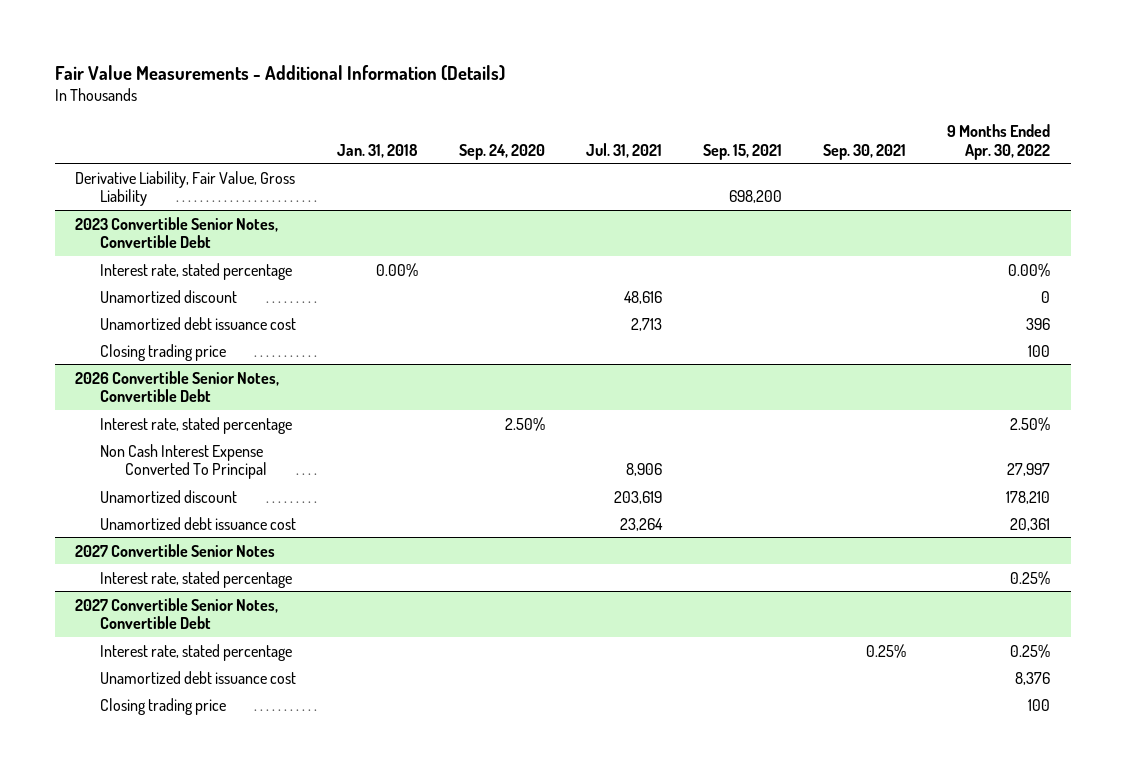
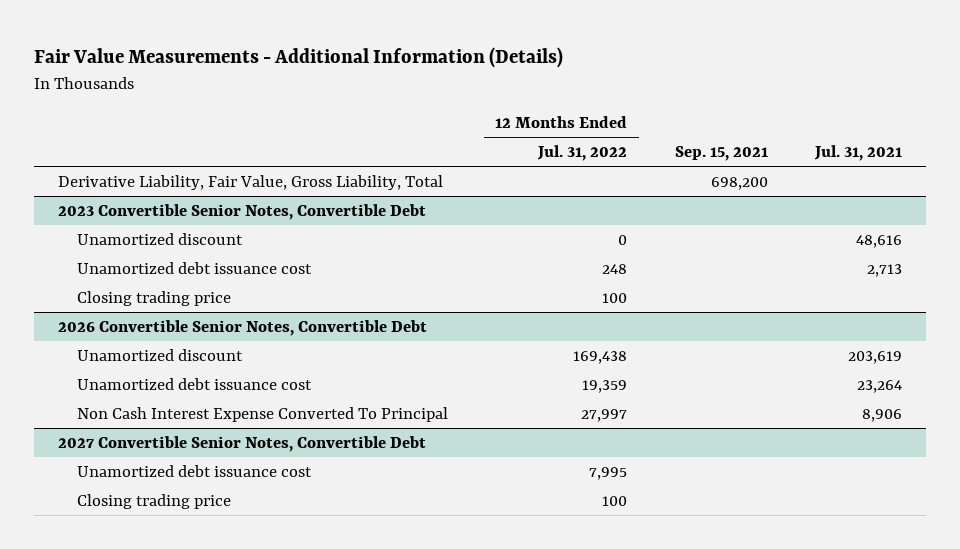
- | Jan. 31, 2018 | Sep. 24, 2020 | Jul. 31, 2021 | Sep. 15, 2021 | Sep. 30, 2021 | 9 Months Ended Apr. 30, 2022
+ | 12 Months Ended Jul. 31, 2022 | Sep. 15, 2021 | Jul. 31, 2021
- Derivative Liability, Fair Value, Gross Liability | | | | 698,200 | |
+ Derivative Liability, Fair Value, Gross Liability, Total | | 698,200 |
@ 2023 Convertible Senior Notes, Convertible Debt
- Interest rate, stated percentage | 0.00% | | | | | 0.00%
@ 2026 Convertible Senior Notes, Convertible Debt
- Interest rate, stated percentage | | 2.50% | | | | 2.50%
- 2027 Convertible Senior Notes
- Interest rate, stated percentage | | | | | | 0.25%
@ 2026 Convertible Senior Notes, Convertible Debt
moved down: Non Cash Interest Expense Converted To Principal | 27,997 | | 8,906
@ 2027 Convertible Senior Notes, Convertible Debt
- Interest rate, stated percentage | | | | | 0.25% | 0.25%

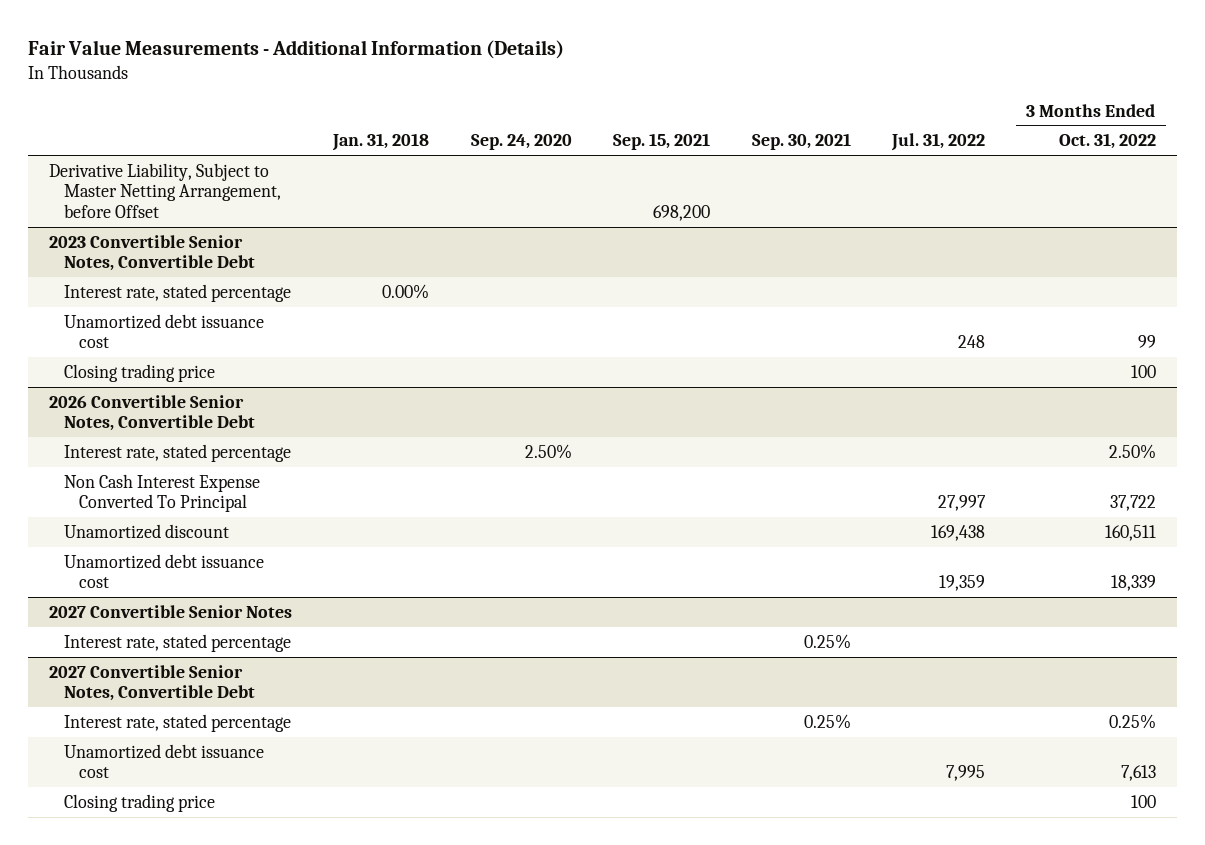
- | 12 Months Ended Jul. 31, 2022 | Sep. 15, 2021 | Jul. 31, 2021
+ | Jan. 31, 2018 | Sep. 24, 2020 | Sep. 15, 2021 | Sep. 30, 2021 | Jul. 31, 2022 | 3 Months Ended Oct. 31, 2022
- Derivative Liability, Fair Value, Gross Liability, Total | | 698,200 |
+ Derivative Liability, Subject to Master Netting Arrangement, before Offset | | | 698,200 | | |
@ 2023 Convertible Senior Notes, Convertible Debt
- Unamortized discount | 0 | | 48,616
+ Interest rate, stated percentage | 0.00% | | | | |
@ 2026 Convertible Senior Notes, Convertible Debt
+ Interest rate, stated percentage | | 2.50% | | | | 2.50%
moved up: Non Cash Interest Expense Converted To Principal | | | | | 27,997 | 37,722
+ 2027 Convertible Senior Notes
+ Interest rate, stated percentage | | | | 0.25% | |
@ 2027 Convertible Senior Notes, Convertible Debt
+ Interest rate, stated percentage | | | | 0.25% | | 0.25%

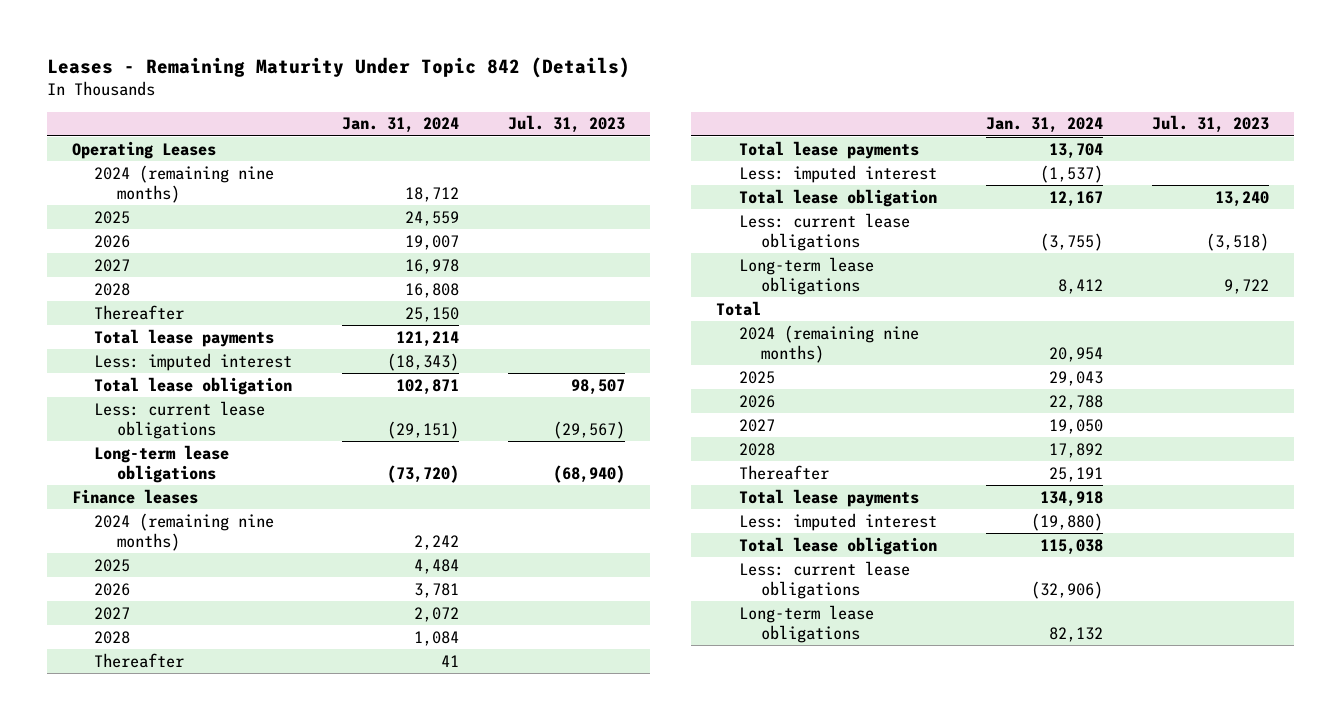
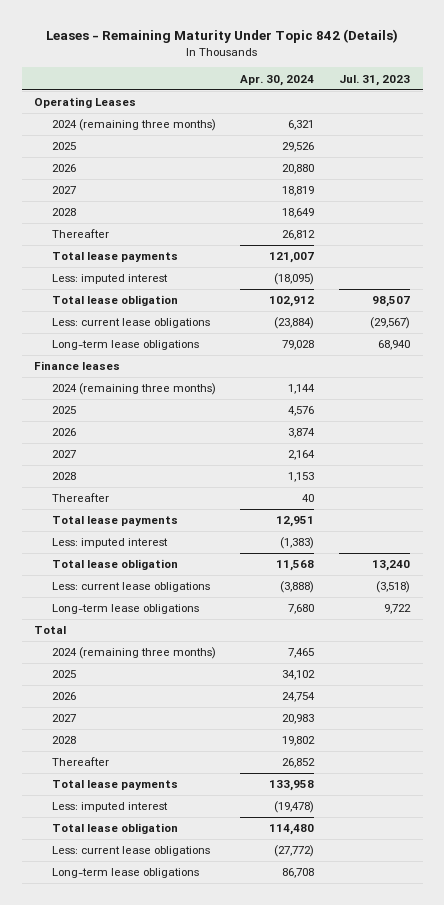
- | Jan. 31, 2024 | Jul. 31, 2023
+ | Apr. 30, 2024 | Jul. 31, 2023
- 2024 (remaining nine months) | 18,712 |
+ 2024 (remaining three months) | 6,321 |
- Long-term lease obligations | (73,720) | (68,940)
+ Long-term lease obligations | 79,028 | 68,940
- 2024 (remaining nine months) | 2,242 |
+ 2024 (remaining three months) | 1,144 |
- 2024 (remaining nine months) | 20,954 |
+ 2024 (remaining three months) | 7,465 |

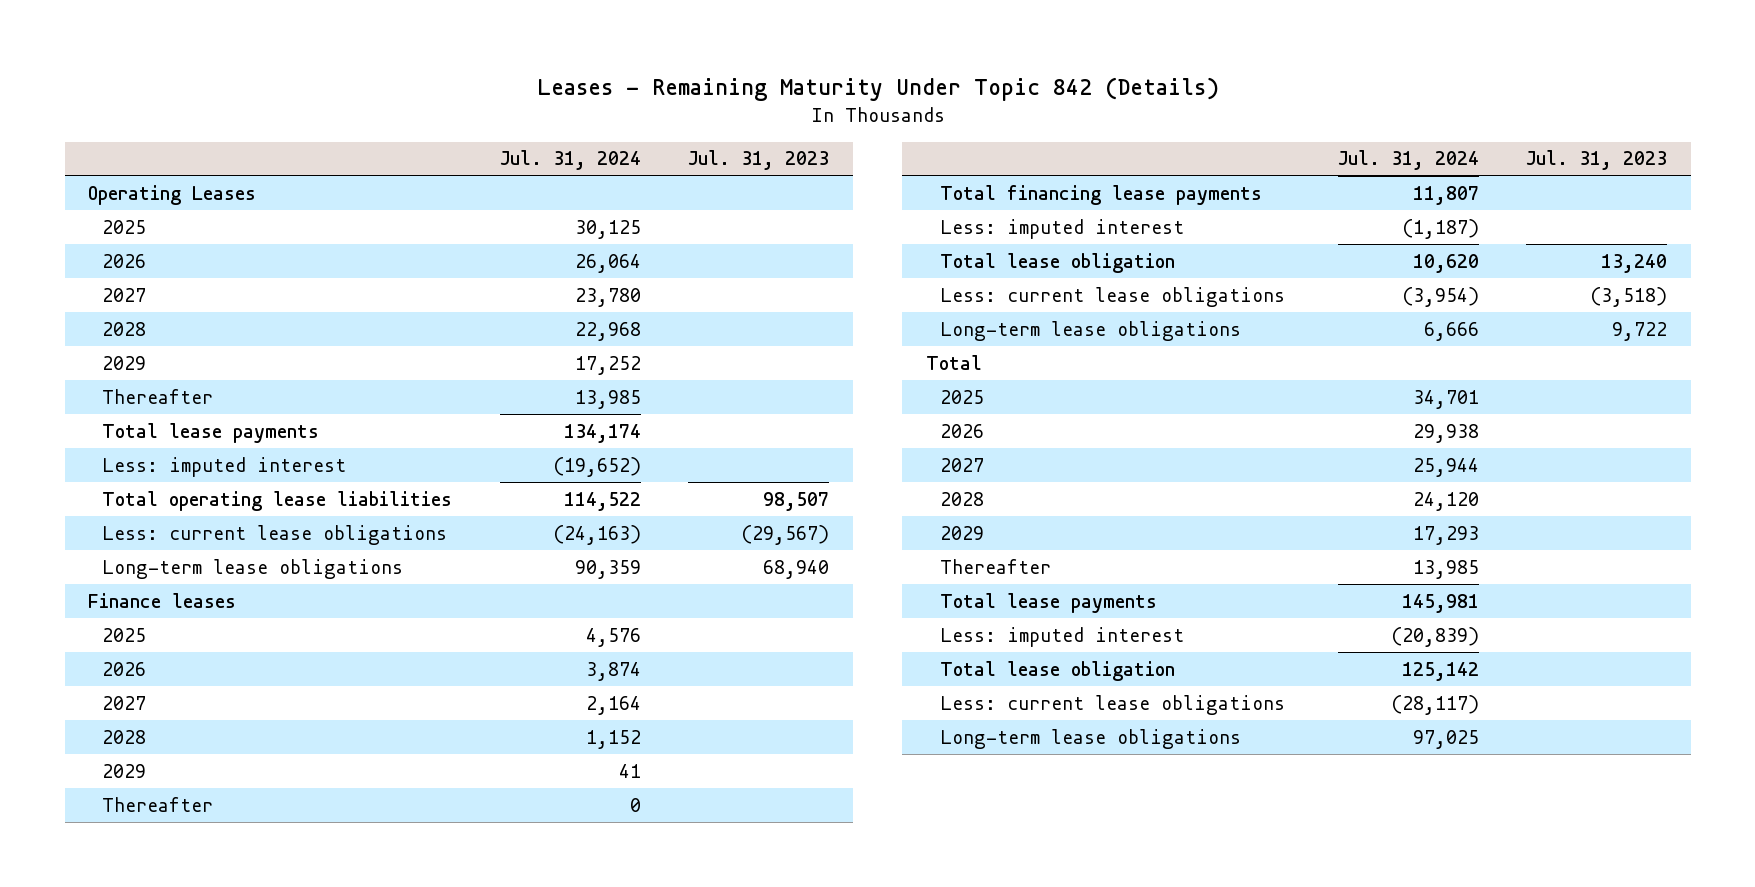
- | Apr. 30, 2024 | Jul. 31, 2023
+ | Jul. 31, 2024 | Jul. 31, 2023
- 2024 (remaining three months) | 6,321 |
+ 2029 | 17,252 |
- Total lease obligation | 102,912 | 98,507
+ Total operating lease liabilities | 114,522 | 98,507
- 2024 (remaining three months) | 1,144 |
+ 2029 | 41 |
- Total lease payments | 12,951 |
+ Total financing lease payments | 11,807 |
- 2024 (remaining three months) | 7,465 |
+ 2029 | 17,293 |

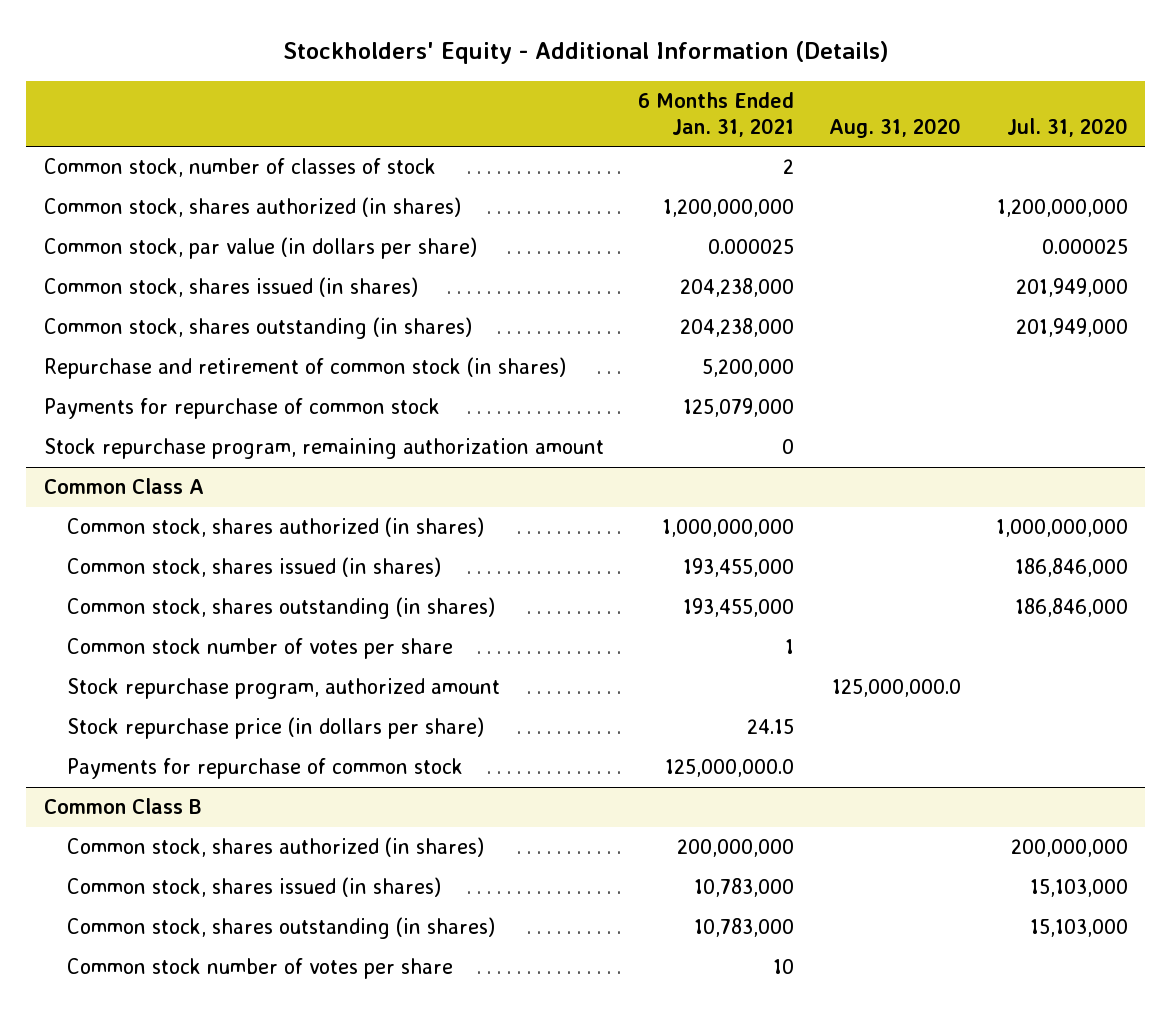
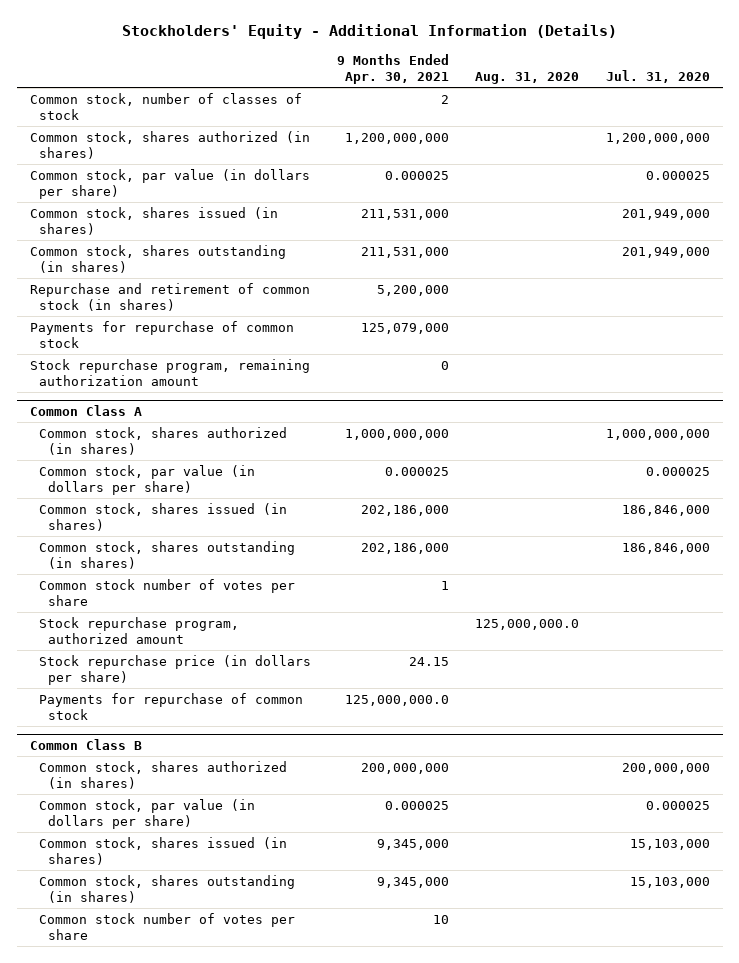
- | 6 Months Ended Jan. 31, 2021 | Aug. 31, 2020 | Jul. 31, 2020
+ | 9 Months Ended Apr. 30, 2021 | Aug. 31, 2020 | Jul. 31, 2020
@ Common Class A
+ Common stock, par value (in dollars per share) | 0.000025 | | 0.000025
@ Common Class B
+ Common stock, par value (in dollars per share) | 0.000025 | | 0.000025

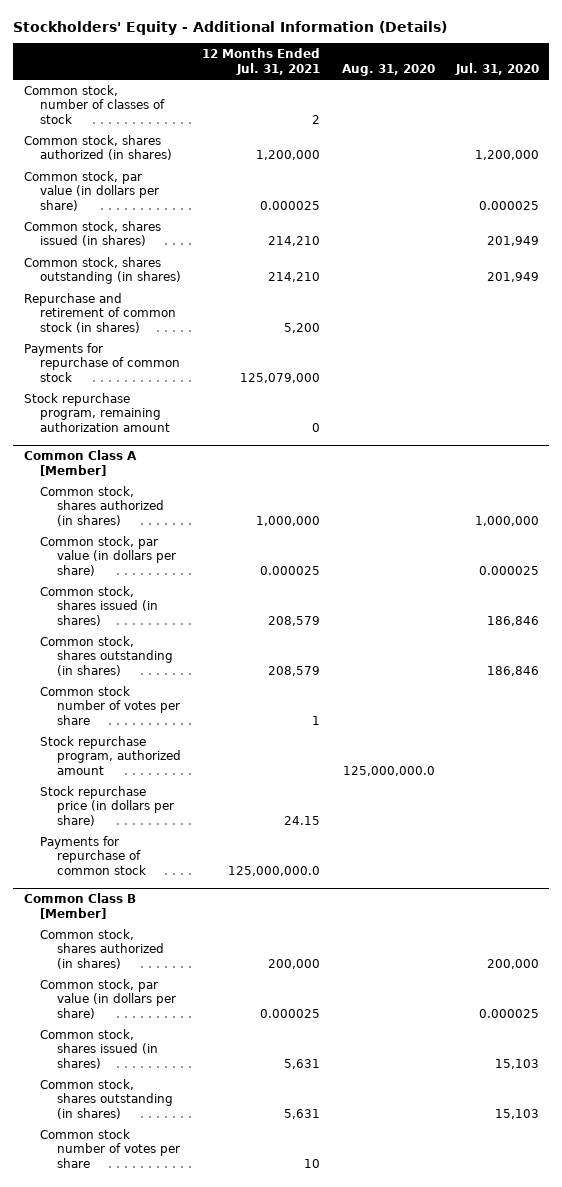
- | 9 Months Ended Apr. 30, 2021 | Aug. 31, 2020 | Jul. 31, 2020
+ | 12 Months Ended Jul. 31, 2021 | Aug. 31, 2020 | Jul. 31, 2020
- Common stock, shares authorized (in shares) | 1,200,000,000 | | 1,200,000,000
+ Common stock, shares authorized (in shares) | 1,200,000 | | 1,200,000
- Common stock, shares issued (in shares) | 211,531,000 | | 201,949,000
- Common stock, shares outstanding (in shares) | 211,531,000 | | 201,949,000
+ Common stock, shares issued (in shares) | 214,210 | | 201,949
+ Common stock, shares outstanding (in shares) | 214,210 | | 201,949
- Common Class A
- Common stock, shares authorized (in shares) | 1,000,000,000 | | 1,000,000,000
+ Common Class A [Member]
+ Common stock, shares authorized (in shares) | 1,000,000 | | 1,000,000
- Common stock, shares issued (in shares) | 202,186,000 | | 186,846,000
- Common stock, shares outstanding (in shares) | 202,186,000 | | 186,846,000
+ Common stock, shares issued (in shares) | 208,579 | | 186,846
+ Common stock, shares outstanding (in shares) | 208,579 | | 186,846
- Common Class B
- Common stock, shares authorized (in shares) | 200,000,000 | | 200,000,000
+ Common Class B [Member]
+ Common stock, shares authorized (in shares) | 200,000 | | 200,000
- Common stock, shares issued (in shares) | 9,345,000 | | 15,103,000
- Common stock, shares outstanding (in shares) | 9,345,000 | | 15,103,000
+ Common stock, shares issued (in shares) | 5,631 | | 15,103
+ Common stock, shares outstanding (in shares) | 5,631 | | 15,103

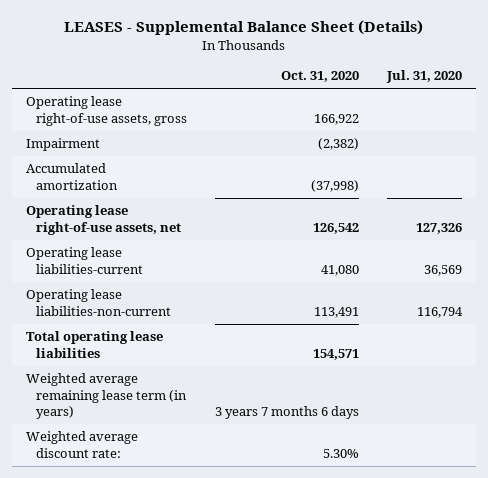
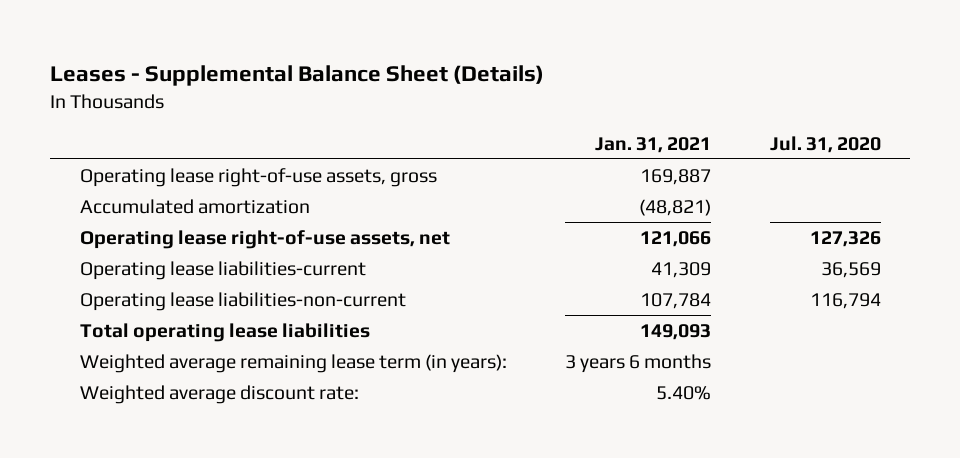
- LEASES - Supplemental Balance Sheet (Details)
+ Leases - Supplemental Balance Sheet (Details)
- | Oct. 31, 2020 | Jul. 31, 2020
+ | Jan. 31, 2021 | Jul. 31, 2020
- Impairment | (2,382) |
- Weighted average remaining lease term (in years) | 3 years 7 months 6 days |
+ Weighted average remaining lease term (in years): | 3 years 6 months |

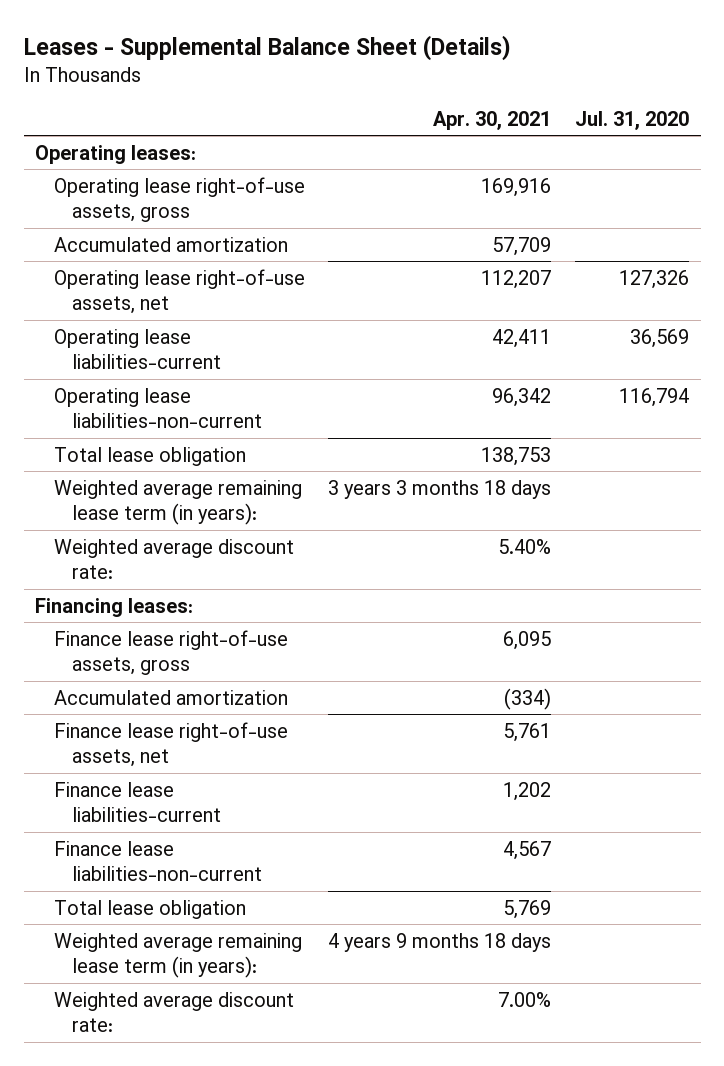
- | Jan. 31, 2021 | Jul. 31, 2020
+ | Apr. 30, 2021 | Jul. 31, 2020
+ Operating leases:
- Total operating lease liabilities | 149,093 |
+ Total lease obligation | 138,753 |
+ Financing leases:
+ Finance lease right-of-use assets, gross | 6,095 |
+ Accumulated amortization | (334) |
+ Finance lease right-of-use assets, net | 5,761 |
+ Finance lease liabilities-current | 1,202 |
+ Finance lease liabilities-non-current | 4,567 |
+ Total lease obligation | 5,769 |
+ Weighted average remaining lease term (in years): | 4 years 9 months 18 days |
+ Weighted average discount rate: | 7.00% |

